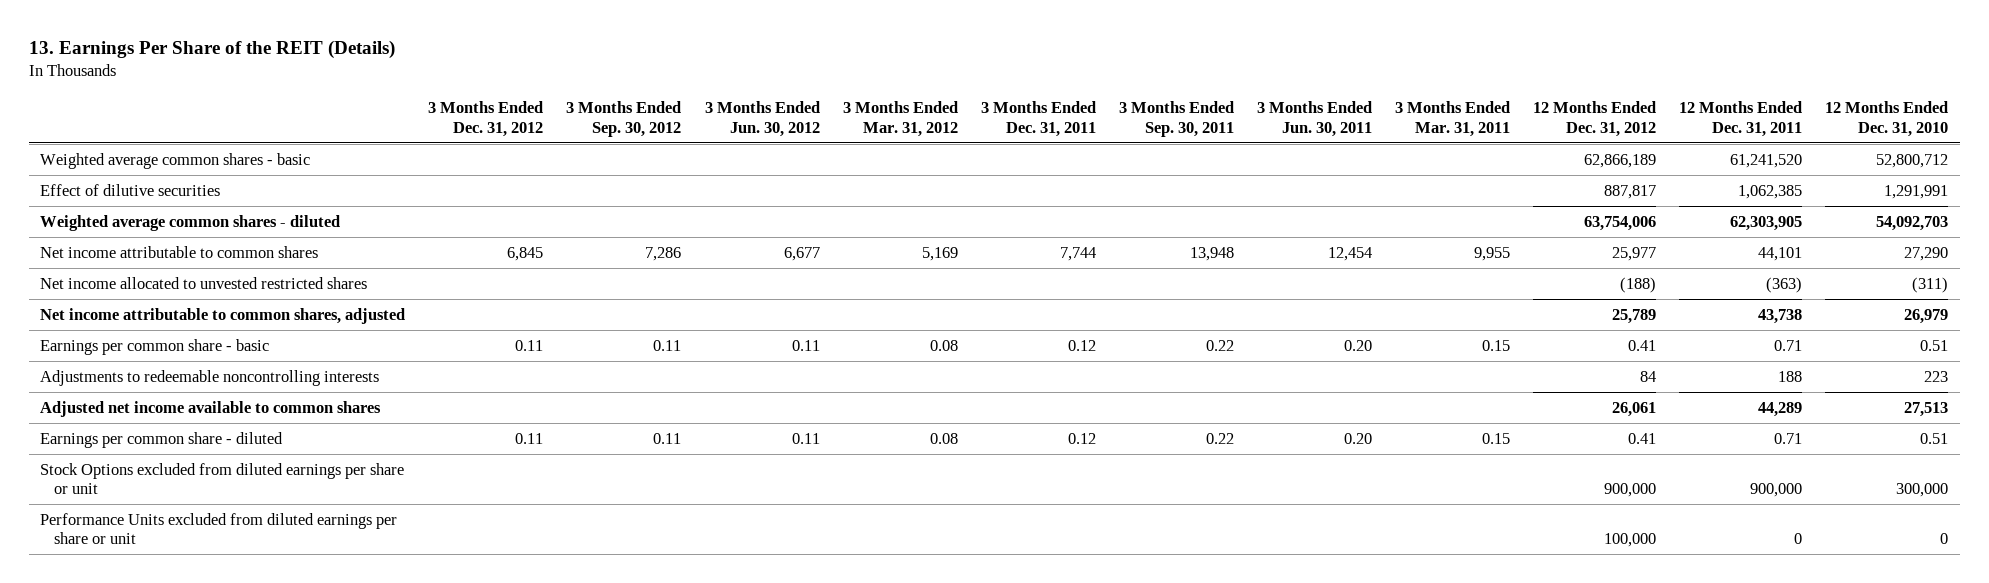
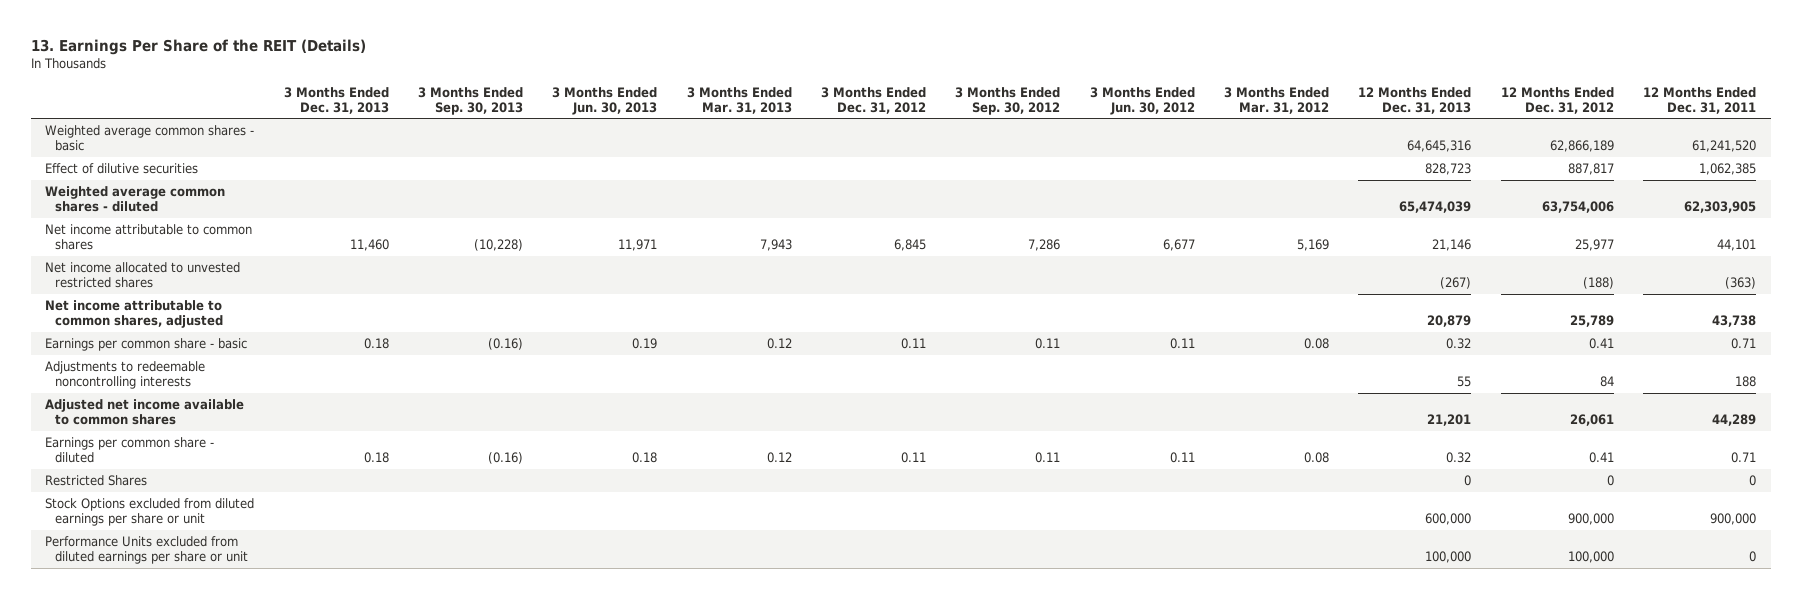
- | 3 Months Ended Dec. 31, 2012 | 3 Months Ended Sep. 30, 2012 | 3 Months Ended Jun. 30, 2012 | 3 Months Ended Mar. 31, 2012 | 3 Months Ended Dec. 31, 2011 | 3 Months Ended Sep. 30, 2011 | 3 Months Ended Jun. 30, 2011 | 3 Months Ended Mar. 31, 2011 | 12 Months Ended Dec. 31, 2012 | 12 Months Ended Dec. 31, 2011 | 12 Months Ended Dec. 31, 2010
+ | 3 Months Ended Dec. 31, 2013 | 3 Months Ended Sep. 30, 2013 | 3 Months Ended Jun. 30, 2013 | 3 Months Ended Mar. 31, 2013 | 3 Months Ended Dec. 31, 2012 | 3 Months Ended Sep. 30, 2012 | 3 Months Ended Jun. 30, 2012 | 3 Months Ended Mar. 31, 2012 | 12 Months Ended Dec. 31, 2013 | 12 Months Ended Dec. 31, 2012 | 12 Months Ended Dec. 31, 2011
+ Restricted Shares | | | | | | | | | 0 | 0 | 0

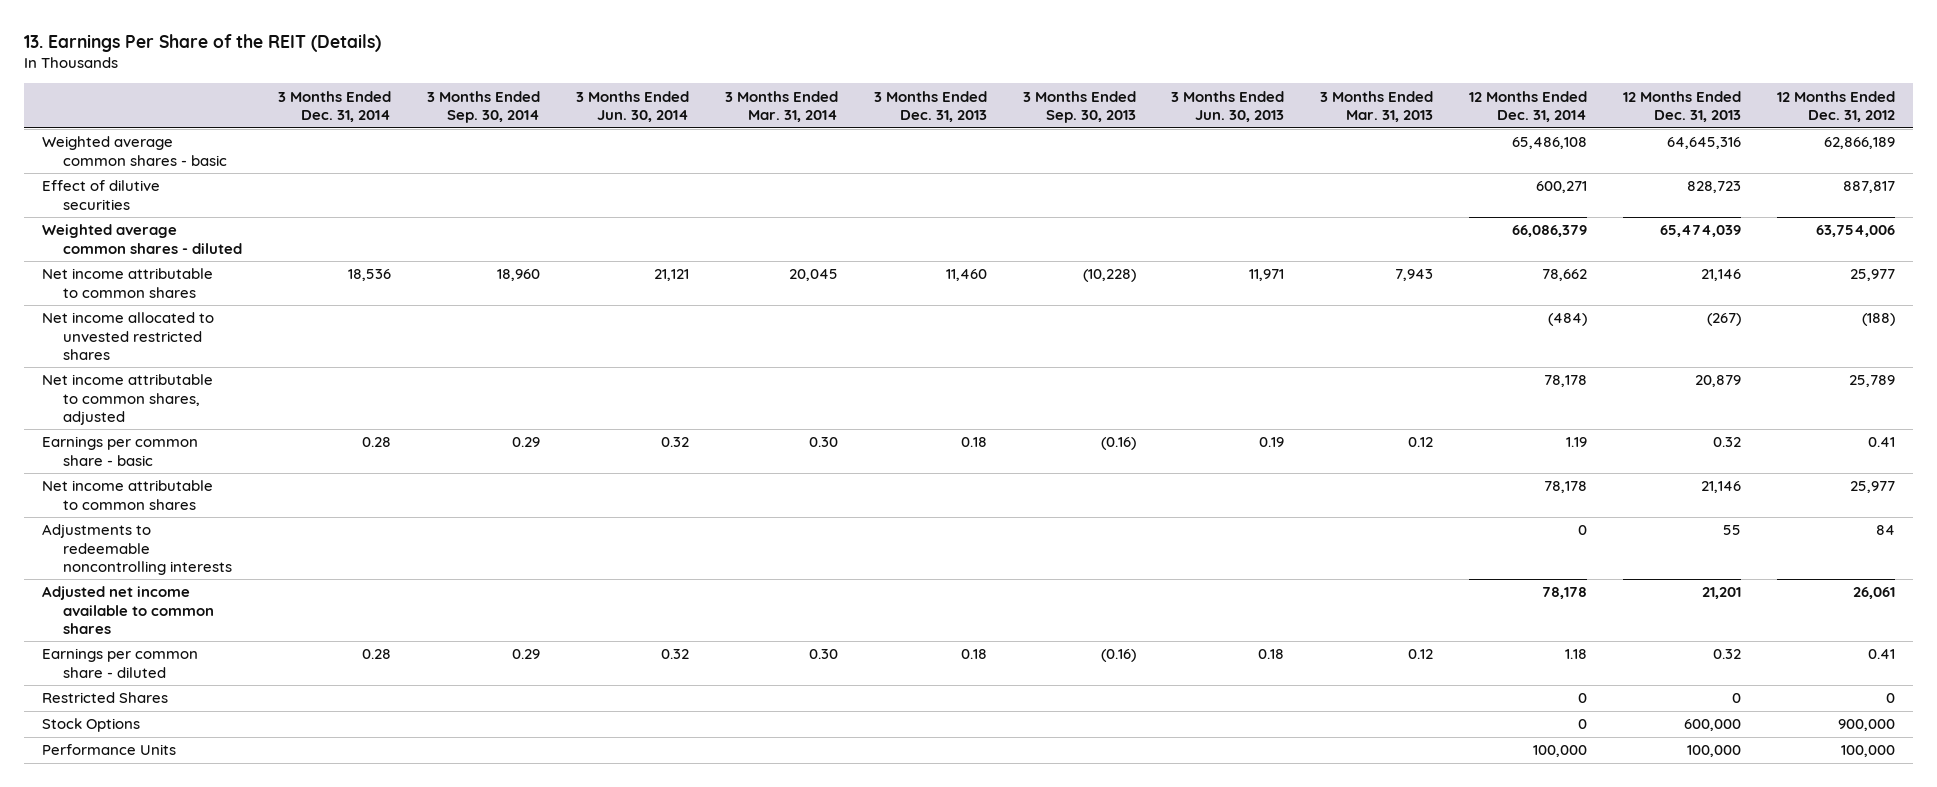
- | 3 Months Ended Dec. 31, 2013 | 3 Months Ended Sep. 30, 2013 | 3 Months Ended Jun. 30, 2013 | 3 Months Ended Mar. 31, 2013 | 3 Months Ended Dec. 31, 2012 | 3 Months Ended Sep. 30, 2012 | 3 Months Ended Jun. 30, 2012 | 3 Months Ended Mar. 31, 2012 | 12 Months Ended Dec. 31, 2013 | 12 Months Ended Dec. 31, 2012 | 12 Months Ended Dec. 31, 2011
+ | 3 Months Ended Dec. 31, 2014 | 3 Months Ended Sep. 30, 2014 | 3 Months Ended Jun. 30, 2014 | 3 Months Ended Mar. 31, 2014 | 3 Months Ended Dec. 31, 2013 | 3 Months Ended Sep. 30, 2013 | 3 Months Ended Jun. 30, 2013 | 3 Months Ended Mar. 31, 2013 | 12 Months Ended Dec. 31, 2014 | 12 Months Ended Dec. 31, 2013 | 12 Months Ended Dec. 31, 2012
+ Net income attributable to common shares | | | | | | | | | 78,178 | 21,146 | 25,977
- Stock Options excluded from diluted earnings per share or unit | | | | | | | | | 600,000 | 900,000 | 900,000
- Performance Units excluded from diluted earnings per share or unit | | | | | | | | | 100,000 | 100,000 | 0
+ Stock Options | | | | | | | | | 0 | 600,000 | 900,000
+ Performance Units | | | | | | | | | 100,000 | 100,000 | 100,000

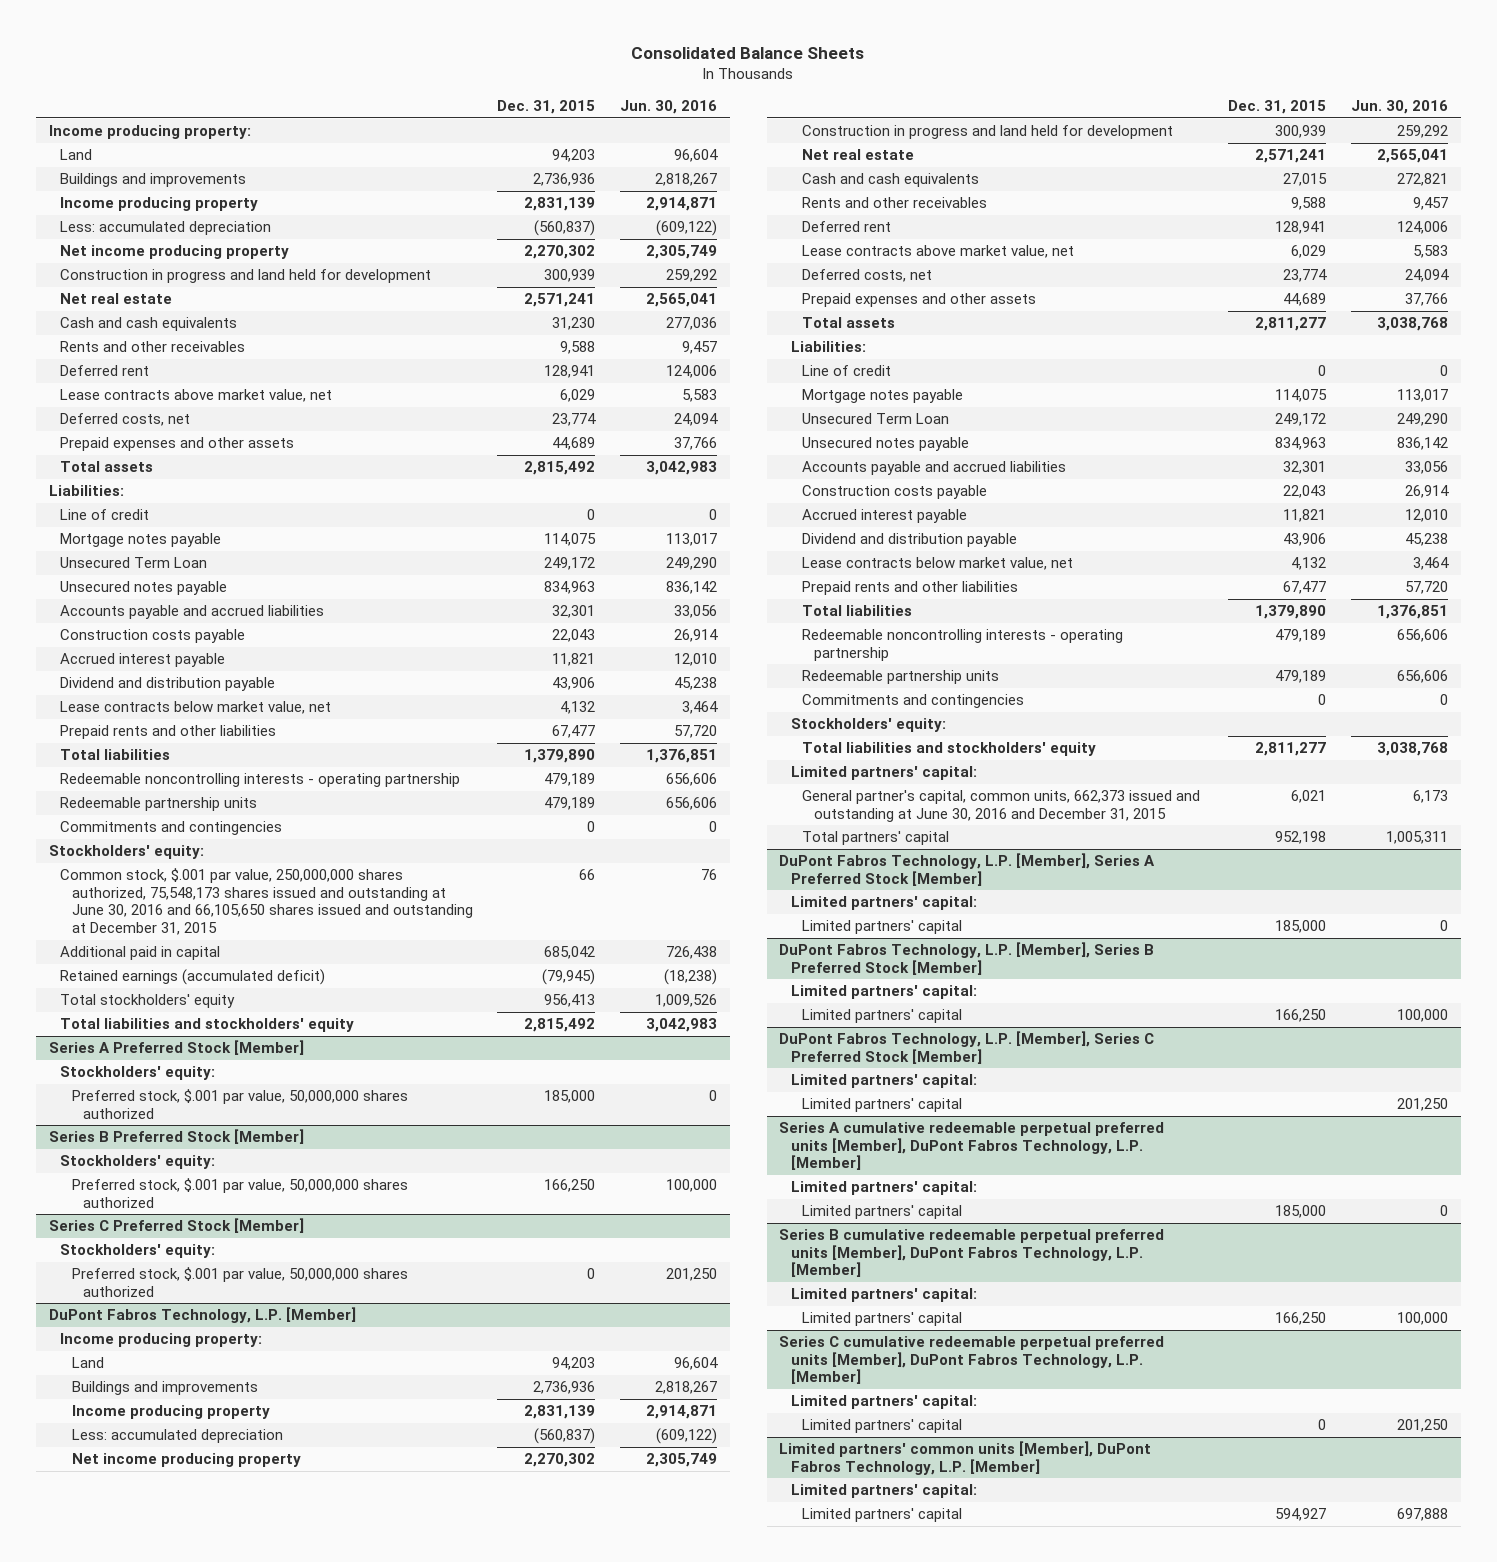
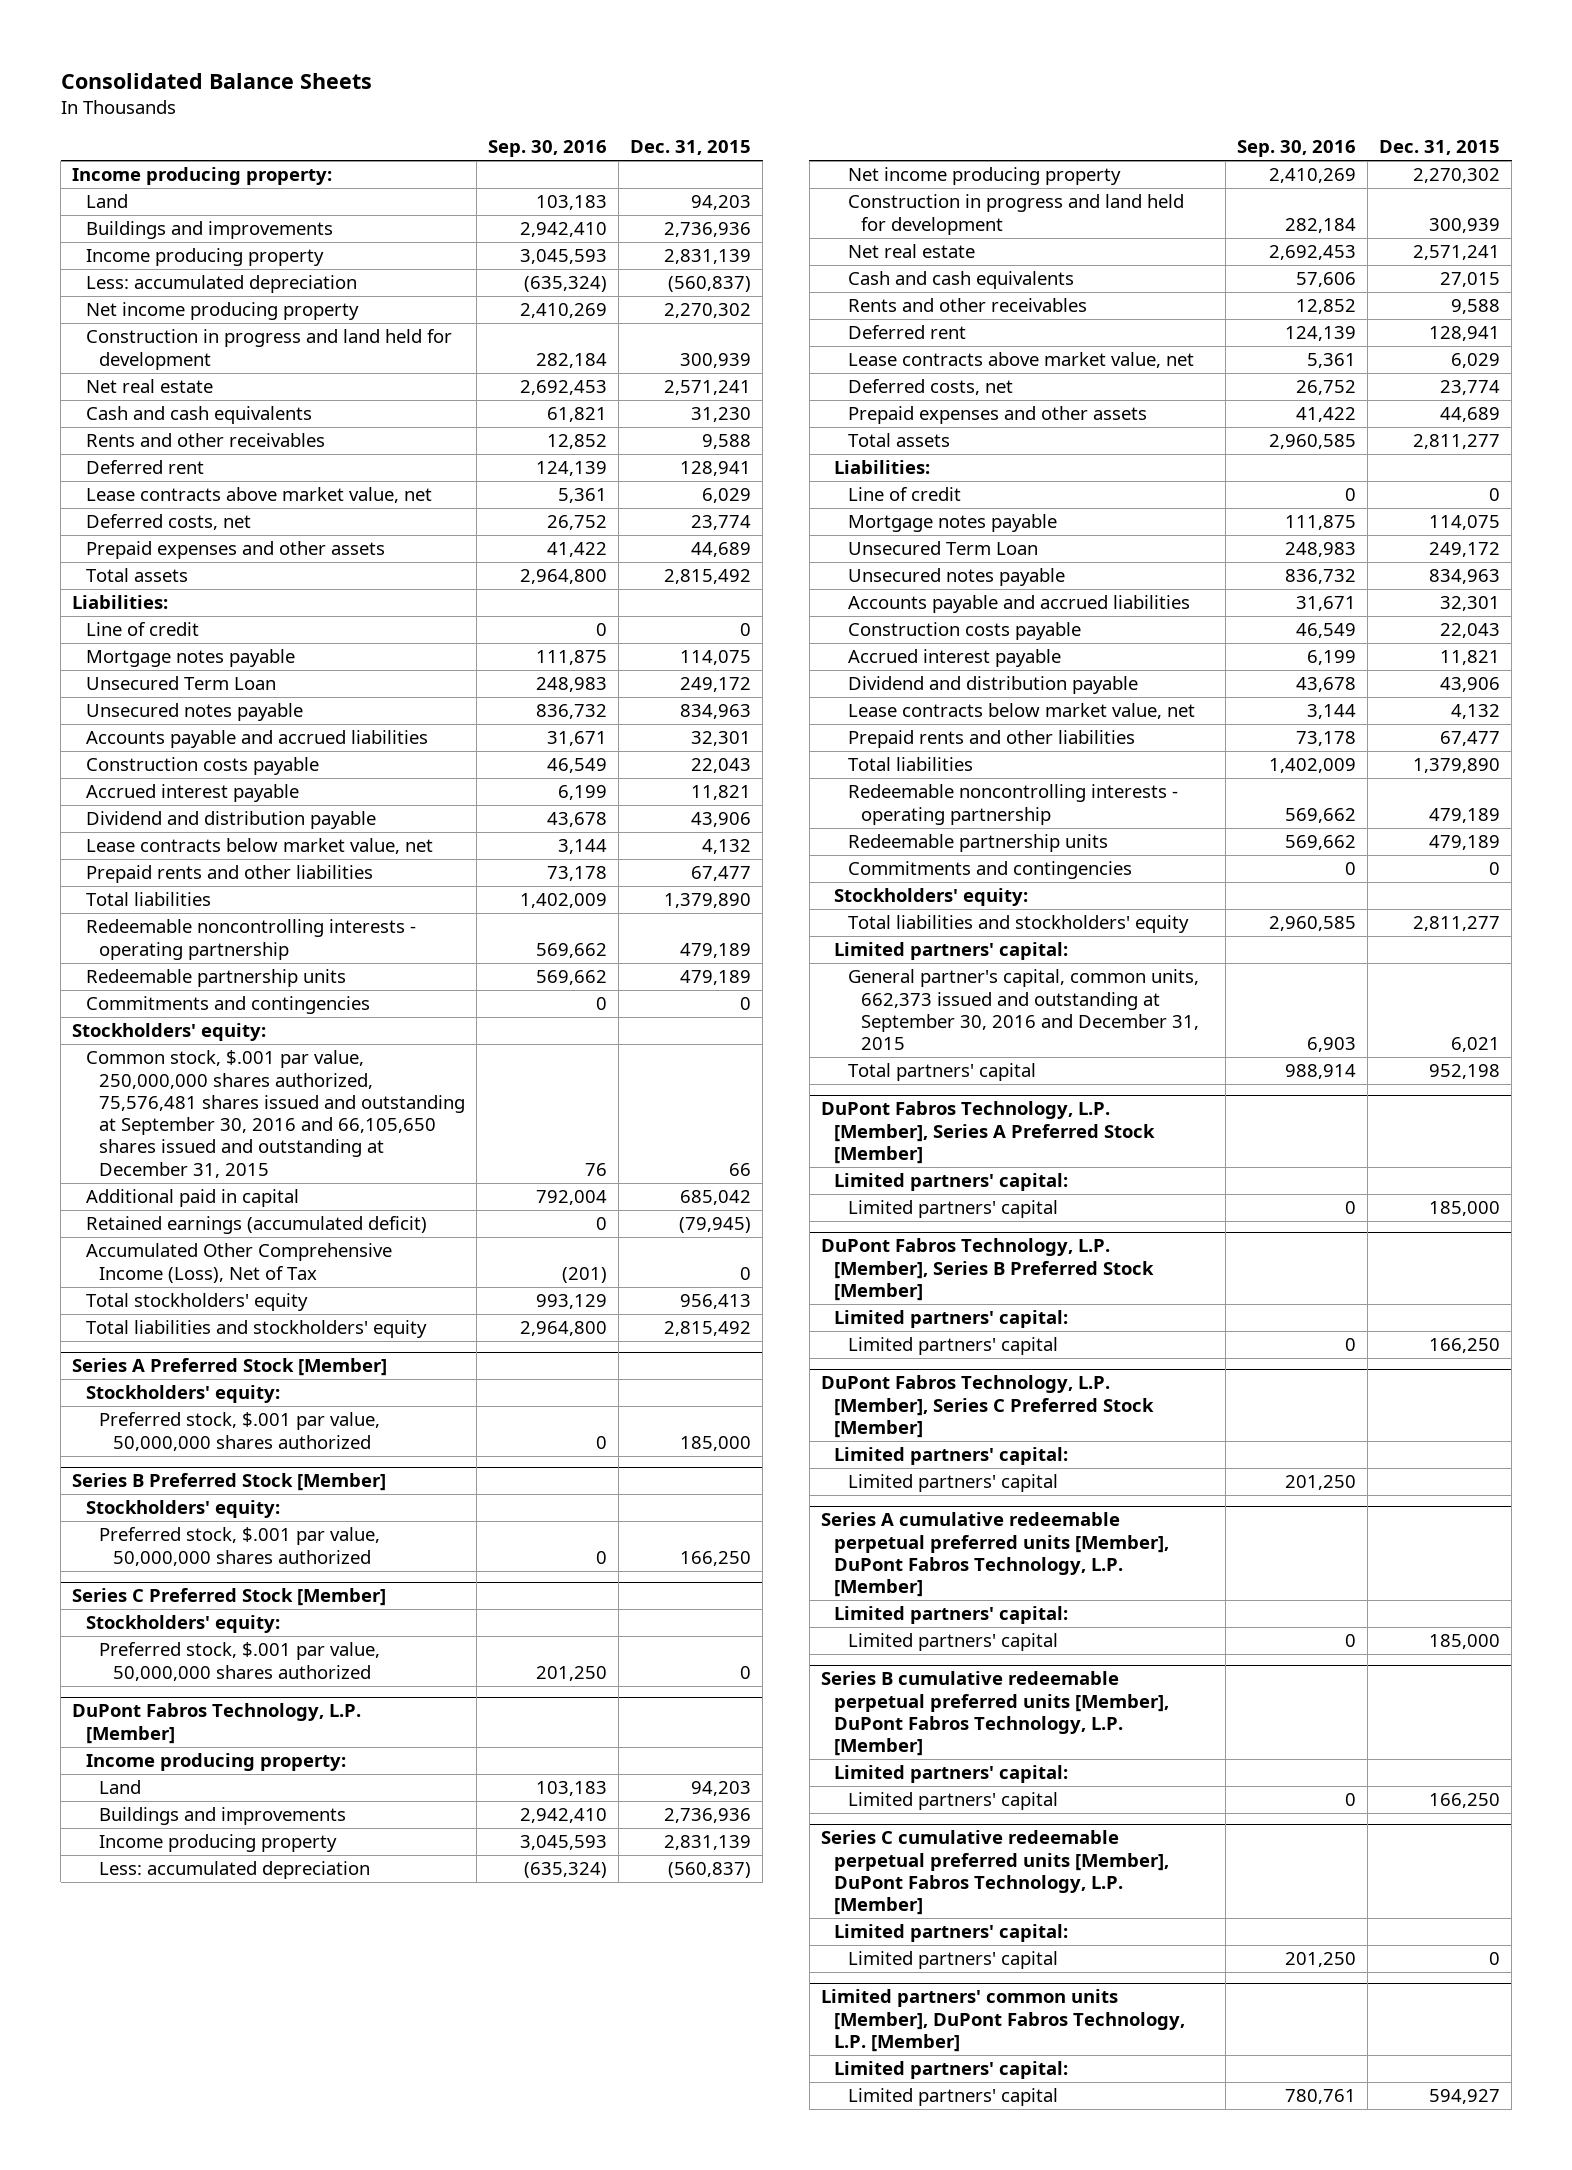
- | Dec. 31, 2015 | Jun. 30, 2016
+ | Sep. 30, 2016 | Dec. 31, 2015
- Common stock, $.001 par value, 250,000,000 shares authorized, 75,548,173 shares issued and outstanding at June 30, 2016 and 66,105,650 shares issued and outstanding at December 31, 2015 | 66 | 76
+ Common stock, $.001 par value, 250,000,000 shares authorized, 75,576,481 shares issued and outstanding at September 30, 2016 and 66,105,650 shares issued and outstanding at December 31, 2015 | 76 | 66
+ Accumulated Other Comprehensive Income (Loss), Net of Tax | (201) | 0
@ DuPont Fabros Technology, L.P. [Member]
- General partner's capital, common units, 662,373 issued and outstanding at June 30, 2016 and December 31, 2015 | 6,021 | 6,173
+ General partner's capital, common units, 662,373 issued and outstanding at September 30, 2016 and December 31, 2015 | 6,903 | 6,021

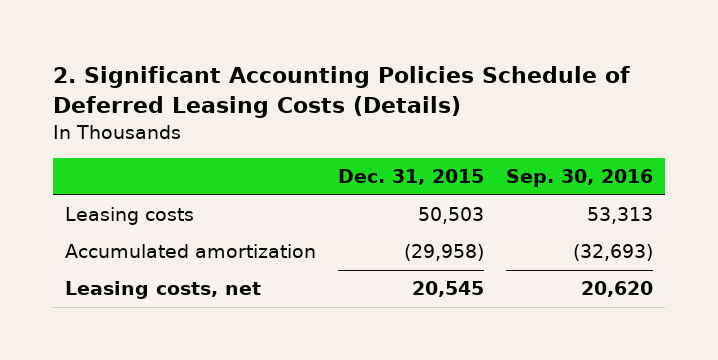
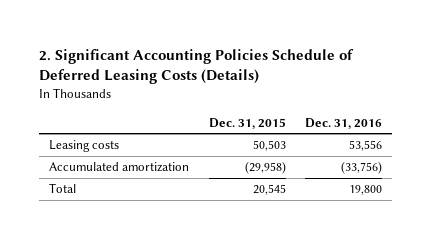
- | Dec. 31, 2015 | Sep. 30, 2016
+ | Dec. 31, 2015 | Dec. 31, 2016
- Leasing costs, net | 20,545 | 20,620
+ Total | 20,545 | 19,800

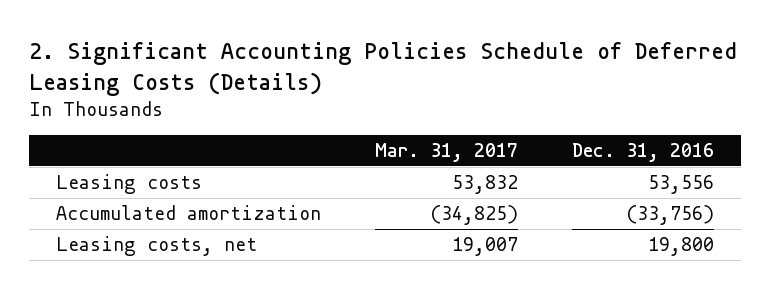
- | Dec. 31, 2015 | Dec. 31, 2016
+ | Mar. 31, 2017 | Dec. 31, 2016
- Total | 20,545 | 19,800
+ Leasing costs, net | 19,007 | 19,800

